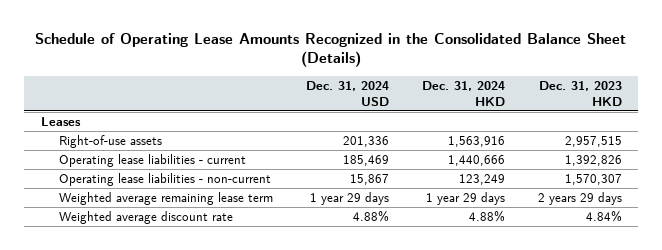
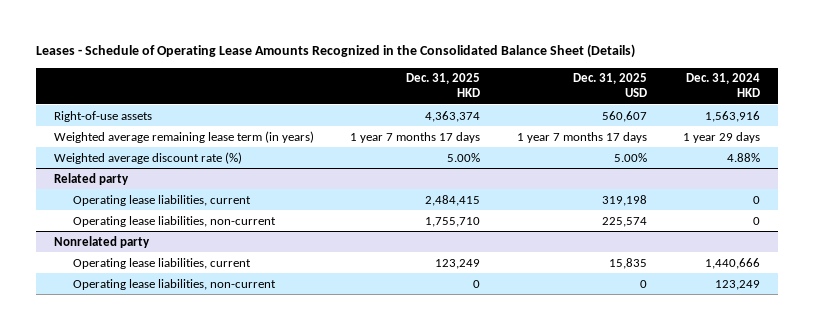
- Schedule of Operating Lease Amounts Recognized in the Consolidated Balance Sheet (Details)
+ Leases - Schedule of Operating Lease Amounts Recognized in the Consolidated Balance Sheet (Details)
- | Dec. 31, 2024 USD | Dec. 31, 2024 HKD | Dec. 31, 2023 HKD
+ | Dec. 31, 2025 HKD | Dec. 31, 2025 USD | Dec. 31, 2024 HKD
- Leases
- Operating lease liabilities - current | 185,469 | 1,440,666 | 1,392,826
- Operating lease liabilities - non-current | 15,867 | 123,249 | 1,570,307
- Weighted average remaining lease term | 1 year 29 days | 1 year 29 days | 2 years 29 days
- Weighted average discount rate | 4.88% | 4.88% | 4.84%
+ Weighted average remaining lease term (in years) | 1 year 7 months 17 days | 1 year 7 months 17 days | 1 year 29 days
+ Weighted average discount rate (%) | 5.00% | 5.00% | 4.88%
+ Related party
+ Operating lease liabilities, current | 2,484,415 | 319,198 | 0
+ Operating lease liabilities, non-current | 1,755,710 | 225,574 | 0
+ Nonrelated party
+ Operating lease liabilities, current | 123,249 | 15,835 | 1,440,666
+ Operating lease liabilities, non-current | 0 | 0 | 123,249

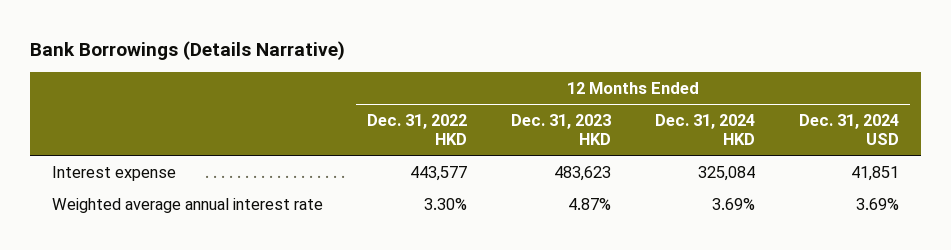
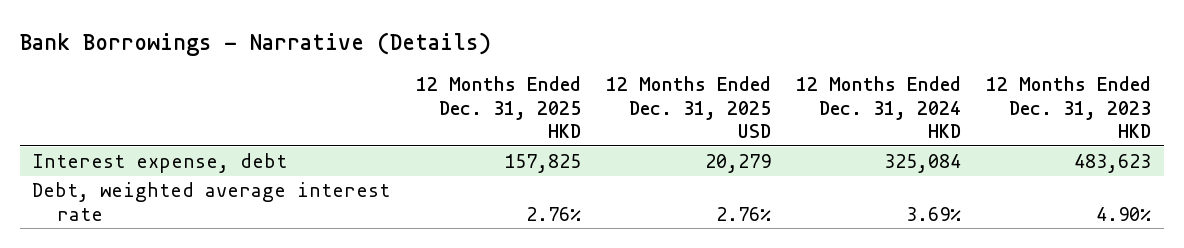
- Bank Borrowings (Details Narrative)
+ Bank Borrowings - Narrative (Details)
- | 12 Months Ended Dec. 31, 2022 HKD | 12 Months Ended Dec. 31, 2023 HKD | 12 Months Ended Dec. 31, 2024 HKD | 12 Months Ended Dec. 31, 2024 USD
+ | 12 Months Ended Dec. 31, 2025 HKD | 12 Months Ended Dec. 31, 2025 USD | 12 Months Ended Dec. 31, 2024 HKD | 12 Months Ended Dec. 31, 2023 HKD
- Interest expense | 443,577 | 483,623 | 325,084 | 41,851
- Weighted average annual interest rate | 3.30% | 4.87% | 3.69% | 3.69%
+ Interest expense, debt | 157,825 | 20,279 | 325,084 | 483,623
+ Debt, weighted average interest rate | 2.76% | 2.76% | 3.69% | 4.90%

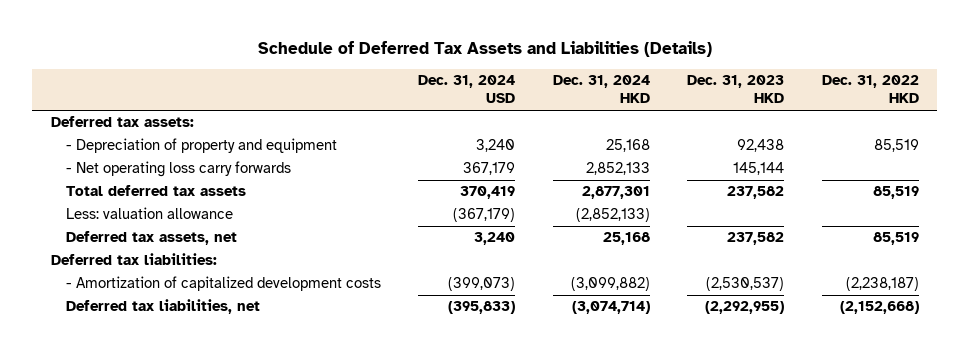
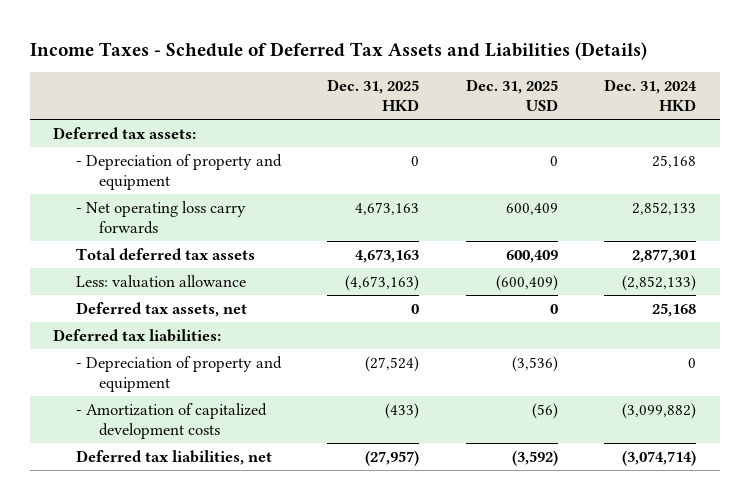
- Schedule of Deferred Tax Assets and Liabilities (Details)
+ Income Taxes - Schedule of Deferred Tax Assets and Liabilities (Details)
- | Dec. 31, 2024 USD | Dec. 31, 2024 HKD | Dec. 31, 2023 HKD | Dec. 31, 2022 HKD
+ | Dec. 31, 2025 HKD | Dec. 31, 2025 USD | Dec. 31, 2024 HKD
+ - Depreciation of property and equipment | (27,524) | (3,536) | 0

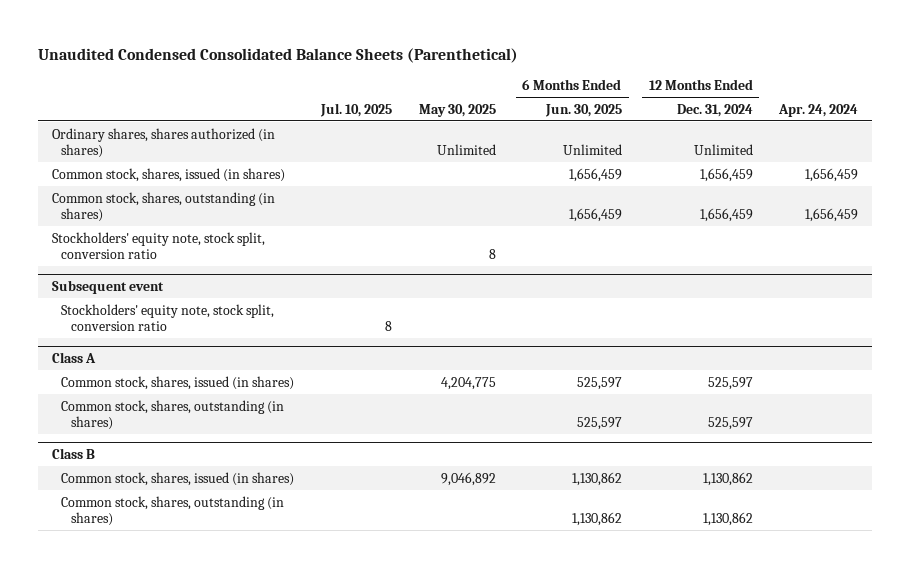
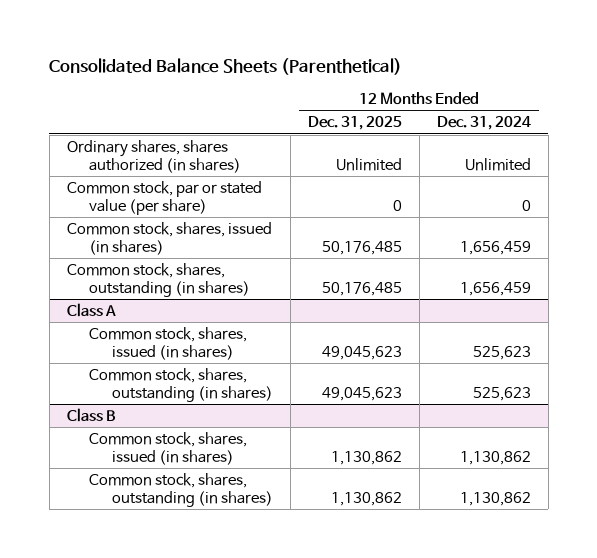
- Unaudited Condensed Consolidated Balance Sheets (Parenthetical)
+ Consolidated Balance Sheets (Parenthetical)
- | Jul. 10, 2025 | May 30, 2025 | 6 Months Ended Jun. 30, 2025 | 12 Months Ended Dec. 31, 2024 | Apr. 24, 2024
+ | 12 Months Ended Dec. 31, 2025 | 12 Months Ended Dec. 31, 2024
+ Common stock, par or stated value (per share) | 0 | 0
- Stockholders' equity note, stock split, conversion ratio | | 8 | | |
- Subsequent event
- Stockholders' equity note, stock split, conversion ratio | 8 | | | |
@ Class A
- Common stock, shares, issued (in shares) | | 4,204,775 | 525,597 | 525,597 |
- Common stock, shares, outstanding (in shares) | | | 525,597 | 525,597 |
+ Common stock, shares, issued (in shares) | 49,045,623 | 525,623
+ Common stock, shares, outstanding (in shares) | 49,045,623 | 525,623

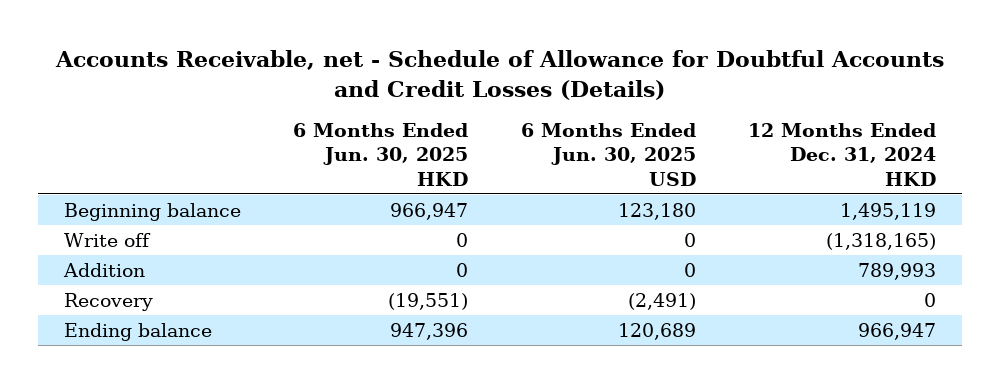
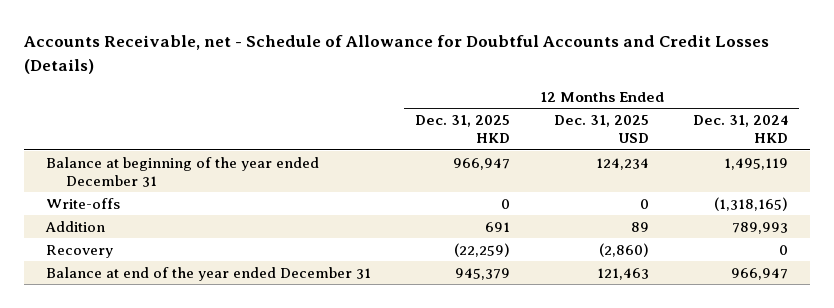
- | 6 Months Ended Jun. 30, 2025 HKD | 6 Months Ended Jun. 30, 2025 USD | 12 Months Ended Dec. 31, 2024 HKD
+ | 12 Months Ended Dec. 31, 2025 HKD | 12 Months Ended Dec. 31, 2025 USD | 12 Months Ended Dec. 31, 2024 HKD
- Beginning balance | 966,947 | 123,180 | 1,495,119
- Write off | 0 | 0 | (1,318,165)
+ Balance at beginning of the year ended December 31 | 966,947 | 124,234 | 1,495,119
+ Write-offs | 0 | 0 | (1,318,165)
- Ending balance | 947,396 | 120,689 | 966,947
+ Balance at end of the year ended December 31 | 945,379 | 121,463 | 966,947

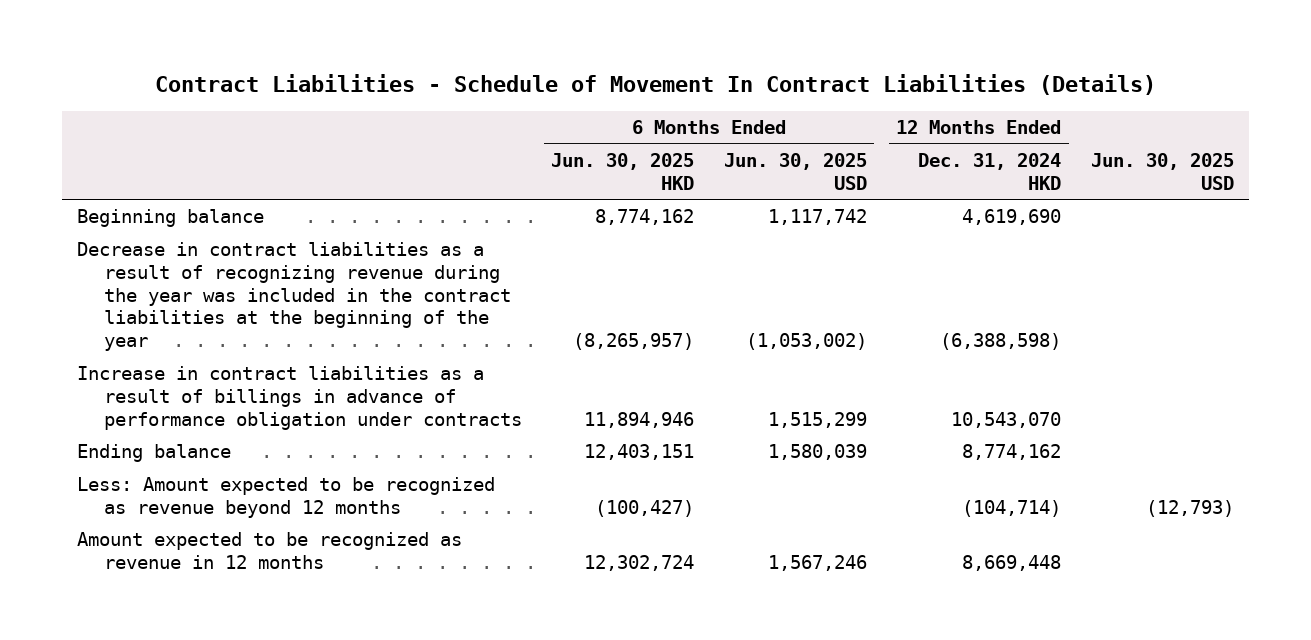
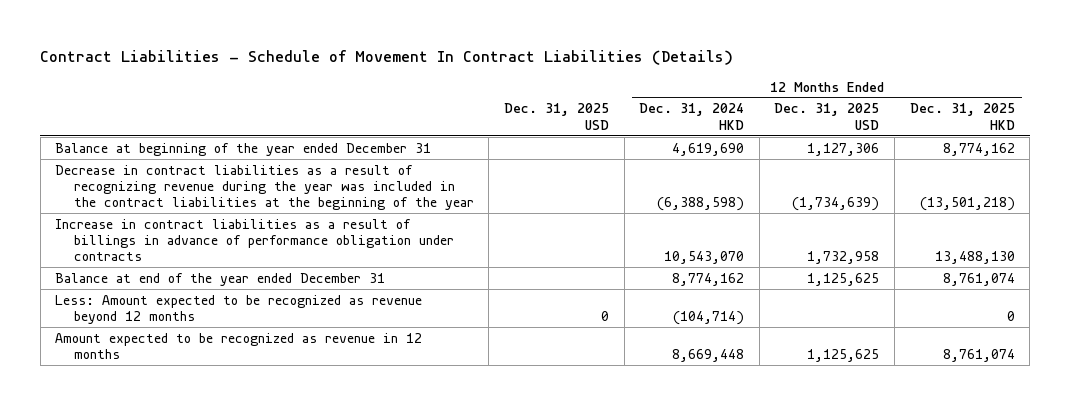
- | 6 Months Ended Jun. 30, 2025 HKD | 6 Months Ended Jun. 30, 2025 USD | 12 Months Ended Dec. 31, 2024 HKD | Jun. 30, 2025 USD
+ | Dec. 31, 2025 USD | 12 Months Ended Dec. 31, 2024 HKD | 12 Months Ended Dec. 31, 2025 USD | 12 Months Ended Dec. 31, 2025 HKD
- Beginning balance | 8,774,162 | 1,117,742 | 4,619,690 |
+ Balance at beginning of the year ended December 31 | | 4,619,690 | 1,127,306 | 8,774,162
- Ending balance | 12,403,151 | 1,580,039 | 8,774,162 |
+ Balance at end of the year ended December 31 | | 8,774,162 | 1,125,625 | 8,761,074

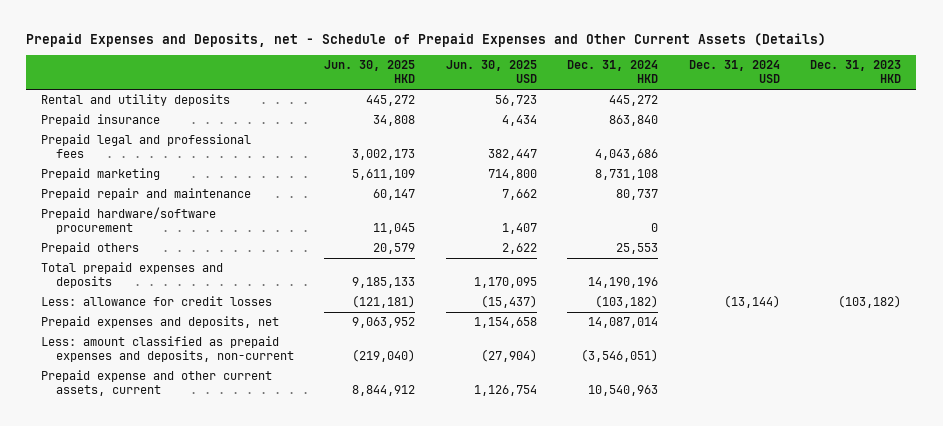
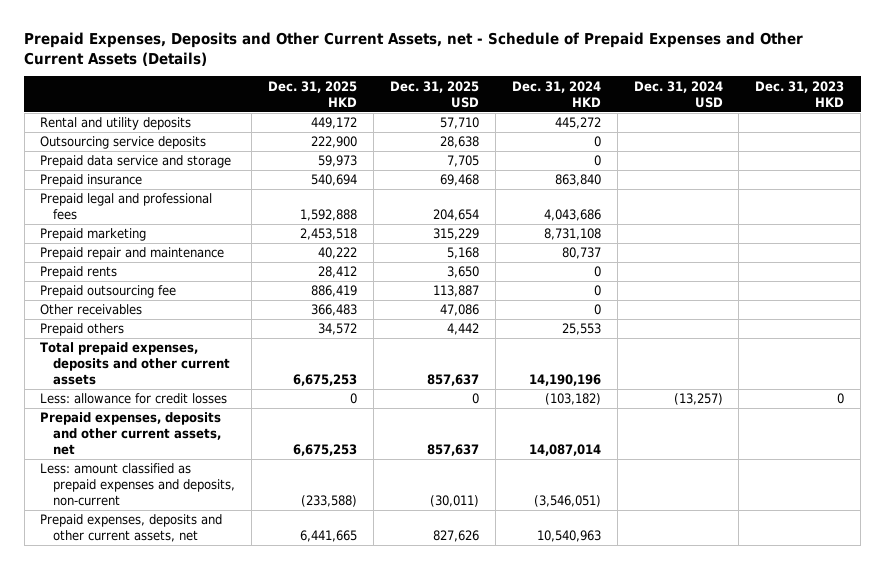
- Prepaid Expenses and Deposits, net - Schedule of Prepaid Expenses and Other Current Assets (Details)
+ Prepaid Expenses, Deposits and Other Current Assets, net - Schedule of Prepaid Expenses and Other Current Assets (Details)
- | Jun. 30, 2025 HKD | Jun. 30, 2025 USD | Dec. 31, 2024 HKD | Dec. 31, 2024 USD | Dec. 31, 2023 HKD
+ | Dec. 31, 2025 HKD | Dec. 31, 2025 USD | Dec. 31, 2024 HKD | Dec. 31, 2024 USD | Dec. 31, 2023 HKD
+ Outsourcing service deposits | 222,900 | 28,638 | 0 | |
+ Prepaid data service and storage | 59,973 | 7,705 | 0 | |
- Prepaid hardware/software procurement | 11,045 | 1,407 | 0 | |
+ Prepaid rents | 28,412 | 3,650 | 0 | |
+ Prepaid outsourcing fee | 886,419 | 113,887 | 0 | |
+ Other receivables | 366,483 | 47,086 | 0 | |
- Total prepaid expenses and deposits | 9,185,133 | 1,170,095 | 14,190,196 | |
- Less: allowance for credit losses | (121,181) | (15,437) | (103,182) | (13,144) | (103,182)
- Prepaid expenses and deposits, net | 9,063,952 | 1,154,658 | 14,087,014 | |
+ Total prepaid expenses, deposits and other current assets | 6,675,253 | 857,637 | 14,190,196 | |
+ Less: allowance for credit losses | 0 | 0 | (103,182) | (13,257) | 0
+ Prepaid expenses, deposits and other current assets, net | 6,675,253 | 857,637 | 14,087,014 | |
- Prepaid expense and other current assets, current | 8,844,912 | 1,126,754 | 10,540,963 | |
+ Prepaid expenses, deposits and other current assets, net | 6,441,665 | 827,626 | 10,540,963 | |

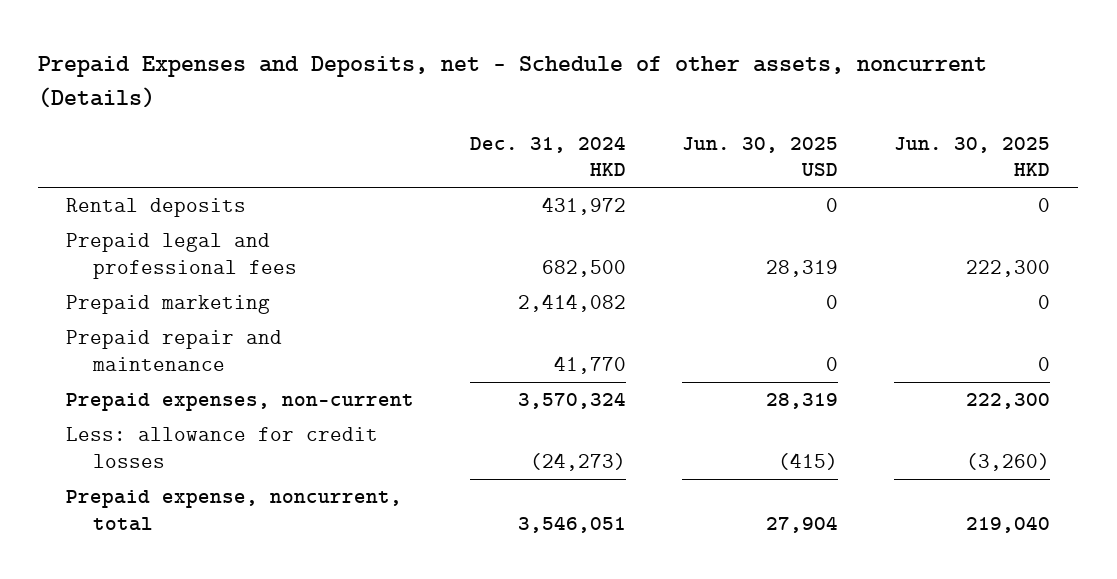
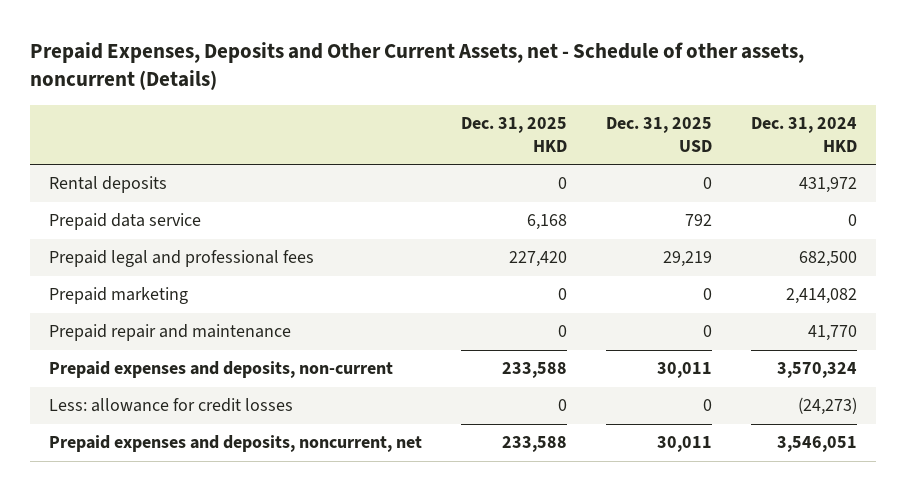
- Prepaid Expenses and Deposits, net - Schedule of other assets, noncurrent (Details)
+ Prepaid Expenses, Deposits and Other Current Assets, net - Schedule of other assets, noncurrent (Details)
- | Dec. 31, 2024 HKD | Jun. 30, 2025 USD | Jun. 30, 2025 HKD
+ | Dec. 31, 2025 HKD | Dec. 31, 2025 USD | Dec. 31, 2024 HKD
+ Prepaid data service | 6,168 | 792 | 0
- Prepaid expenses, non-current | 3,570,324 | 28,319 | 222,300
+ Prepaid expenses and deposits, non-current | 233,588 | 30,011 | 3,570,324
- Prepaid expense, noncurrent, total | 3,546,051 | 27,904 | 219,040
+ Prepaid expenses and deposits, noncurrent, net | 233,588 | 30,011 | 3,546,051

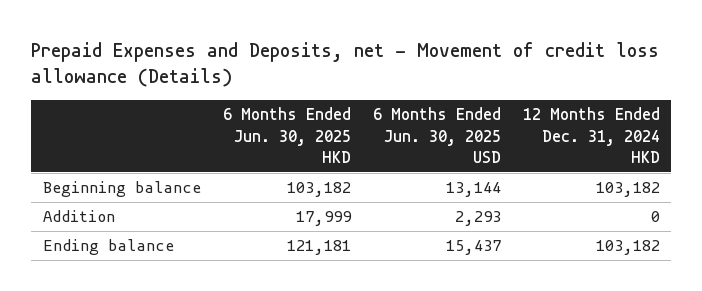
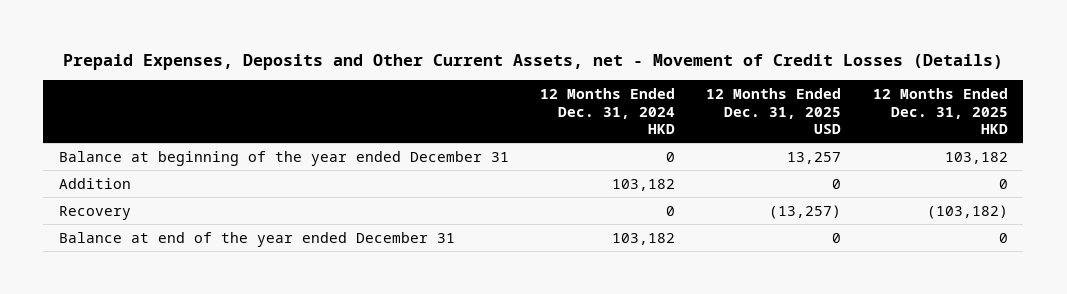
- Prepaid Expenses and Deposits, net - Movement of credit loss allowance (Details)
+ Prepaid Expenses, Deposits and Other Current Assets, net - Movement of Credit Losses (Details)
- | 6 Months Ended Jun. 30, 2025 HKD | 6 Months Ended Jun. 30, 2025 USD | 12 Months Ended Dec. 31, 2024 HKD
+ | 12 Months Ended Dec. 31, 2024 HKD | 12 Months Ended Dec. 31, 2025 USD | 12 Months Ended Dec. 31, 2025 HKD
- Beginning balance | 103,182 | 13,144 | 103,182
- Addition | 17,999 | 2,293 | 0
- Ending balance | 121,181 | 15,437 | 103,182
+ Balance at beginning of the year ended December 31 | 0 | 13,257 | 103,182
+ Addition | 103,182 | 0 | 0
+ Recovery | 0 | (13,257) | (103,182)
+ Balance at end of the year ended December 31 | 103,182 | 0 | 0

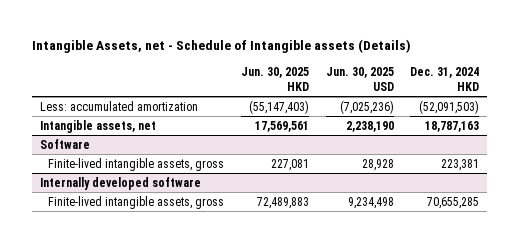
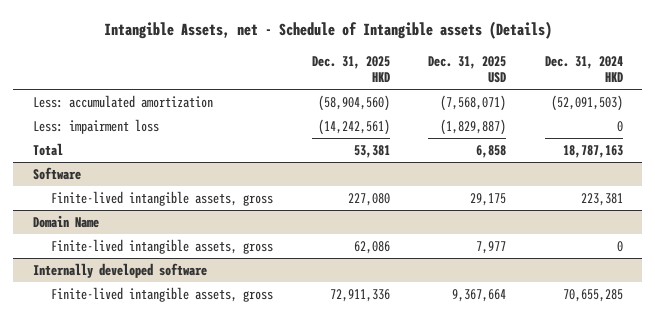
- | Jun. 30, 2025 HKD | Jun. 30, 2025 USD | Dec. 31, 2024 HKD
+ | Dec. 31, 2025 HKD | Dec. 31, 2025 USD | Dec. 31, 2024 HKD
- Intangible assets, net | 17,569,561 | 2,238,190 | 18,787,163
+ Less: impairment loss | (14,242,561) | (1,829,887) | 0
+ Total | 53,381 | 6,858 | 18,787,163
+ Domain Name
+ Finite-lived intangible assets, gross | 62,086 | 7,977 | 0

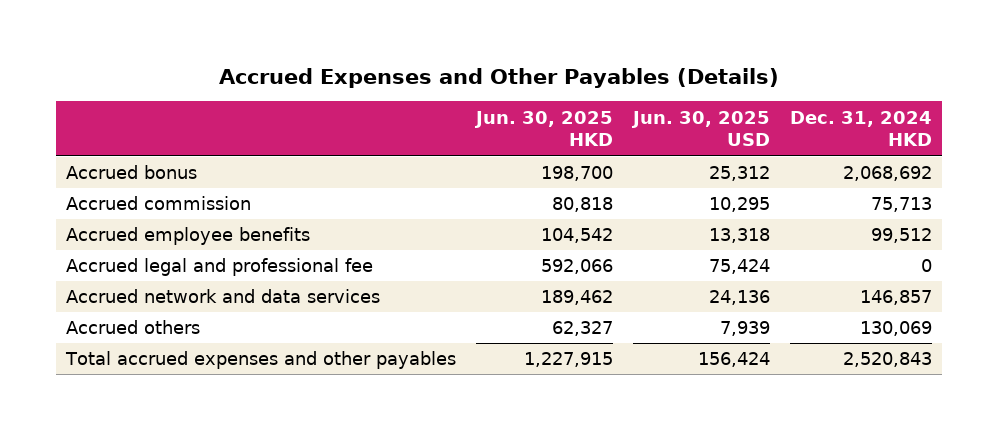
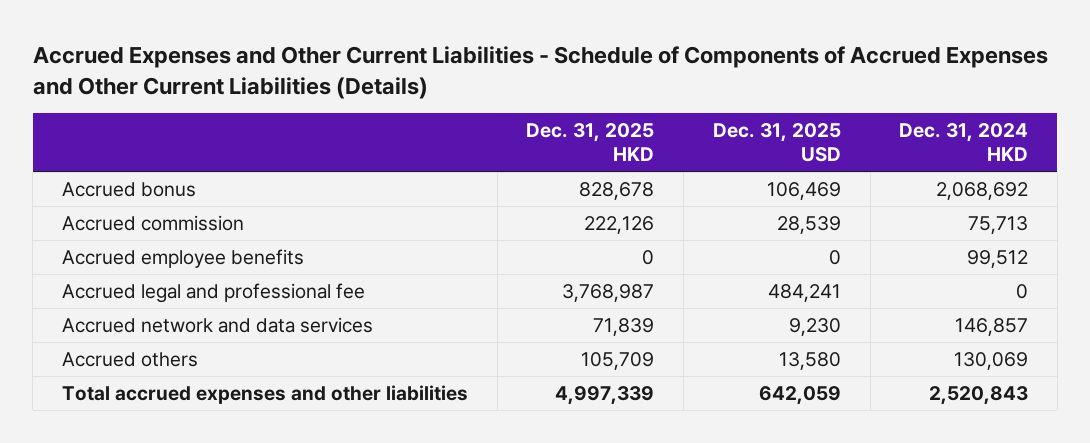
- Accrued Expenses and Other Payables (Details)
+ Accrued Expenses and Other Current Liabilities - Schedule of Components of Accrued Expenses and Other Current Liabilities (Details)
- | Jun. 30, 2025 HKD | Jun. 30, 2025 USD | Dec. 31, 2024 HKD
+ | Dec. 31, 2025 HKD | Dec. 31, 2025 USD | Dec. 31, 2024 HKD
- Total accrued expenses and other payables | 1,227,915 | 156,424 | 2,520,843
+ Total accrued expenses and other liabilities | 4,997,339 | 642,059 | 2,520,843

